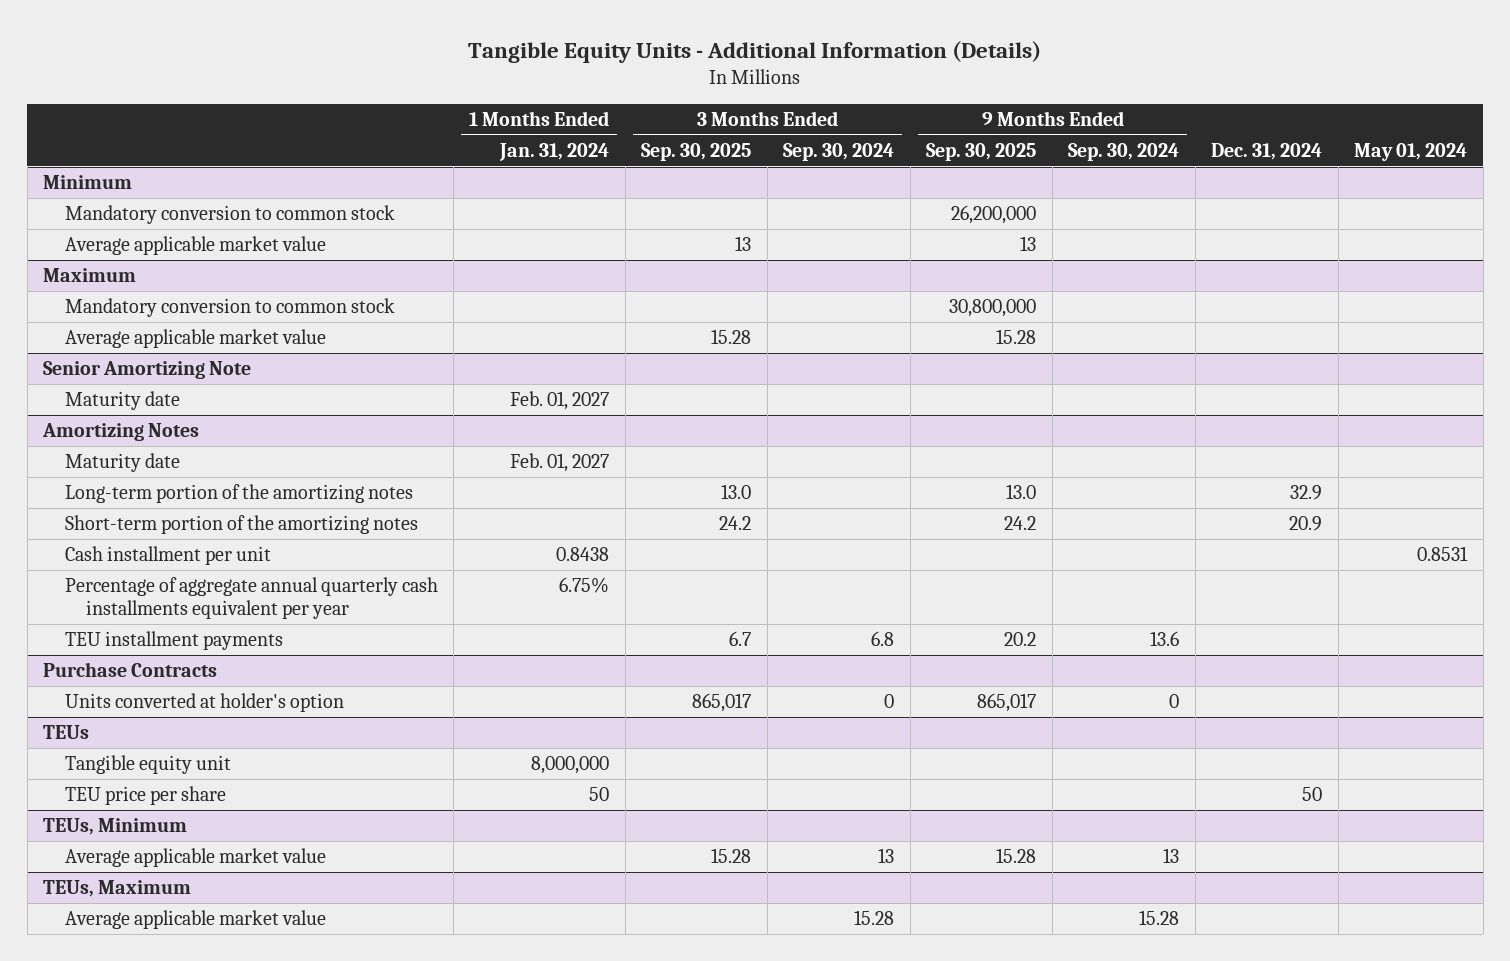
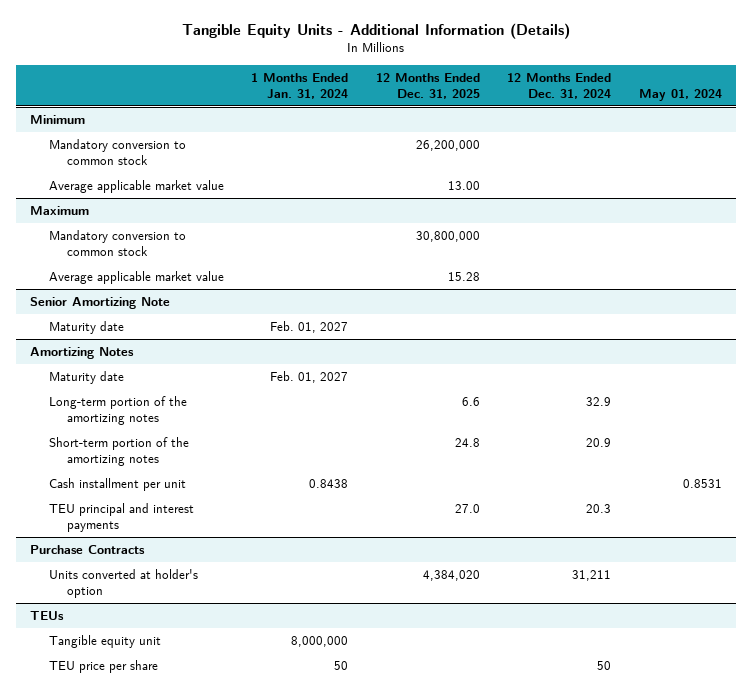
- | 1 Months Ended Jan. 31, 2024 | 3 Months Ended Sep. 30, 2025 | 3 Months Ended Sep. 30, 2024 | 9 Months Ended Sep. 30, 2025 | 9 Months Ended Sep. 30, 2024 | Dec. 31, 2024 | May 01, 2024
+ | 1 Months Ended Jan. 31, 2024 | 12 Months Ended Dec. 31, 2025 | 12 Months Ended Dec. 31, 2024 | May 01, 2024
@ Amortizing Notes
- Percentage of aggregate annual quarterly cash installments equivalent per year | 6.75% | | | | | |
- TEU installment payments | | 6.7 | 6.8 | 20.2 | 13.6 | |
+ TEU principal and interest payments | | 27.0 | 20.3 |
- TEUs, Minimum
- Average applicable market value | | 15.28 | 13 | 15.28 | 13 | |
- TEUs, Maximum
- Average applicable market value | | | 15.28 | | 15.28 | |

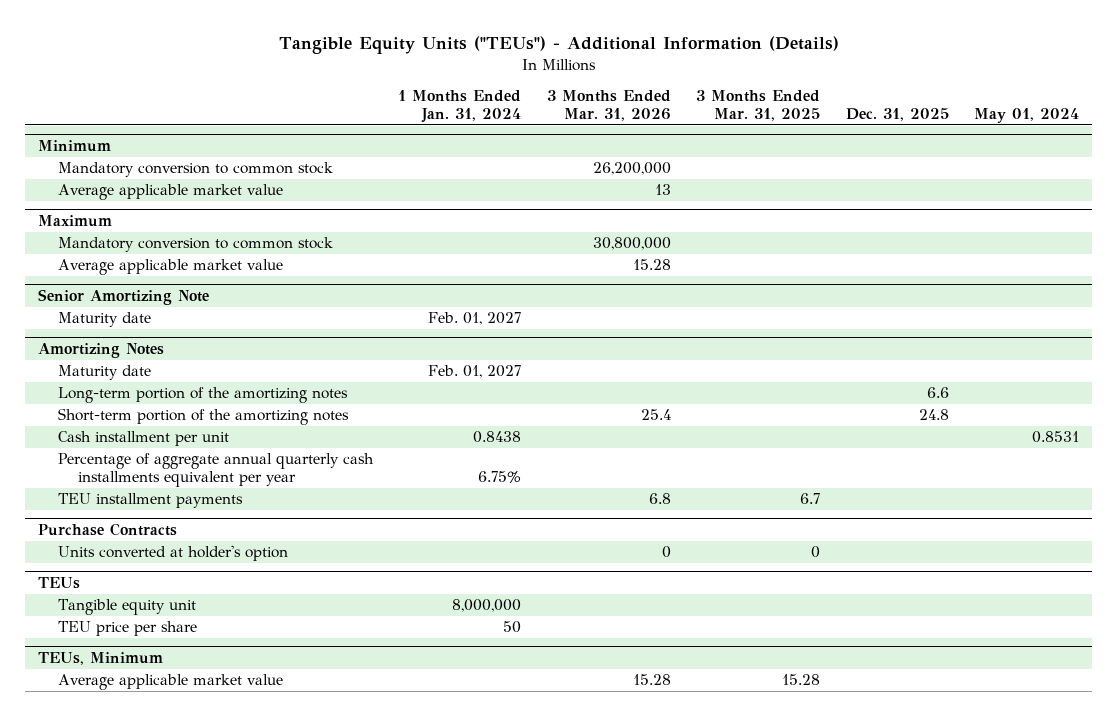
- Tangible Equity Units - Additional Information (Details)
+ Tangible Equity Units ("TEUs") - Additional Information (Details)
- | 1 Months Ended Jan. 31, 2024 | 12 Months Ended Dec. 31, 2025 | 12 Months Ended Dec. 31, 2024 | May 01, 2024
+ | 1 Months Ended Jan. 31, 2024 | 3 Months Ended Mar. 31, 2026 | 3 Months Ended Mar. 31, 2025 | Dec. 31, 2025 | May 01, 2024
@ Amortizing Notes
- TEU principal and interest payments | | 27.0 | 20.3 |
+ Percentage of aggregate annual quarterly cash installments equivalent per year | 6.75% | | | |
+ TEU installment payments | | 6.8 | 6.7 | |
+ TEUs, Minimum
+ Average applicable market value | | 15.28 | 15.28 | |

